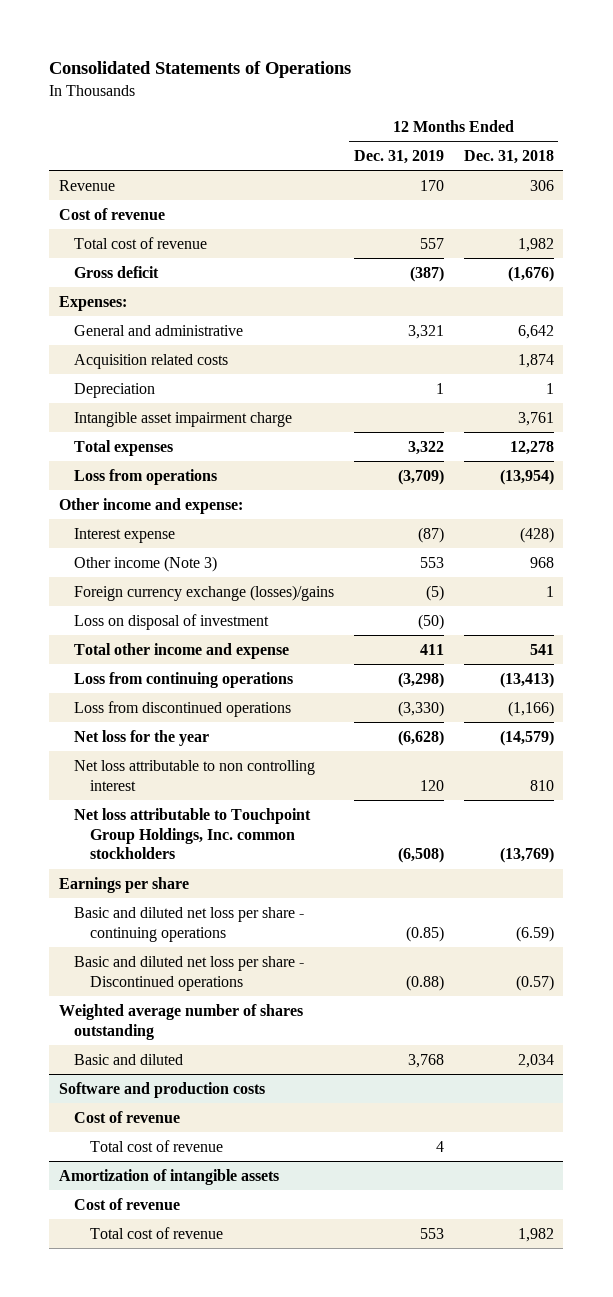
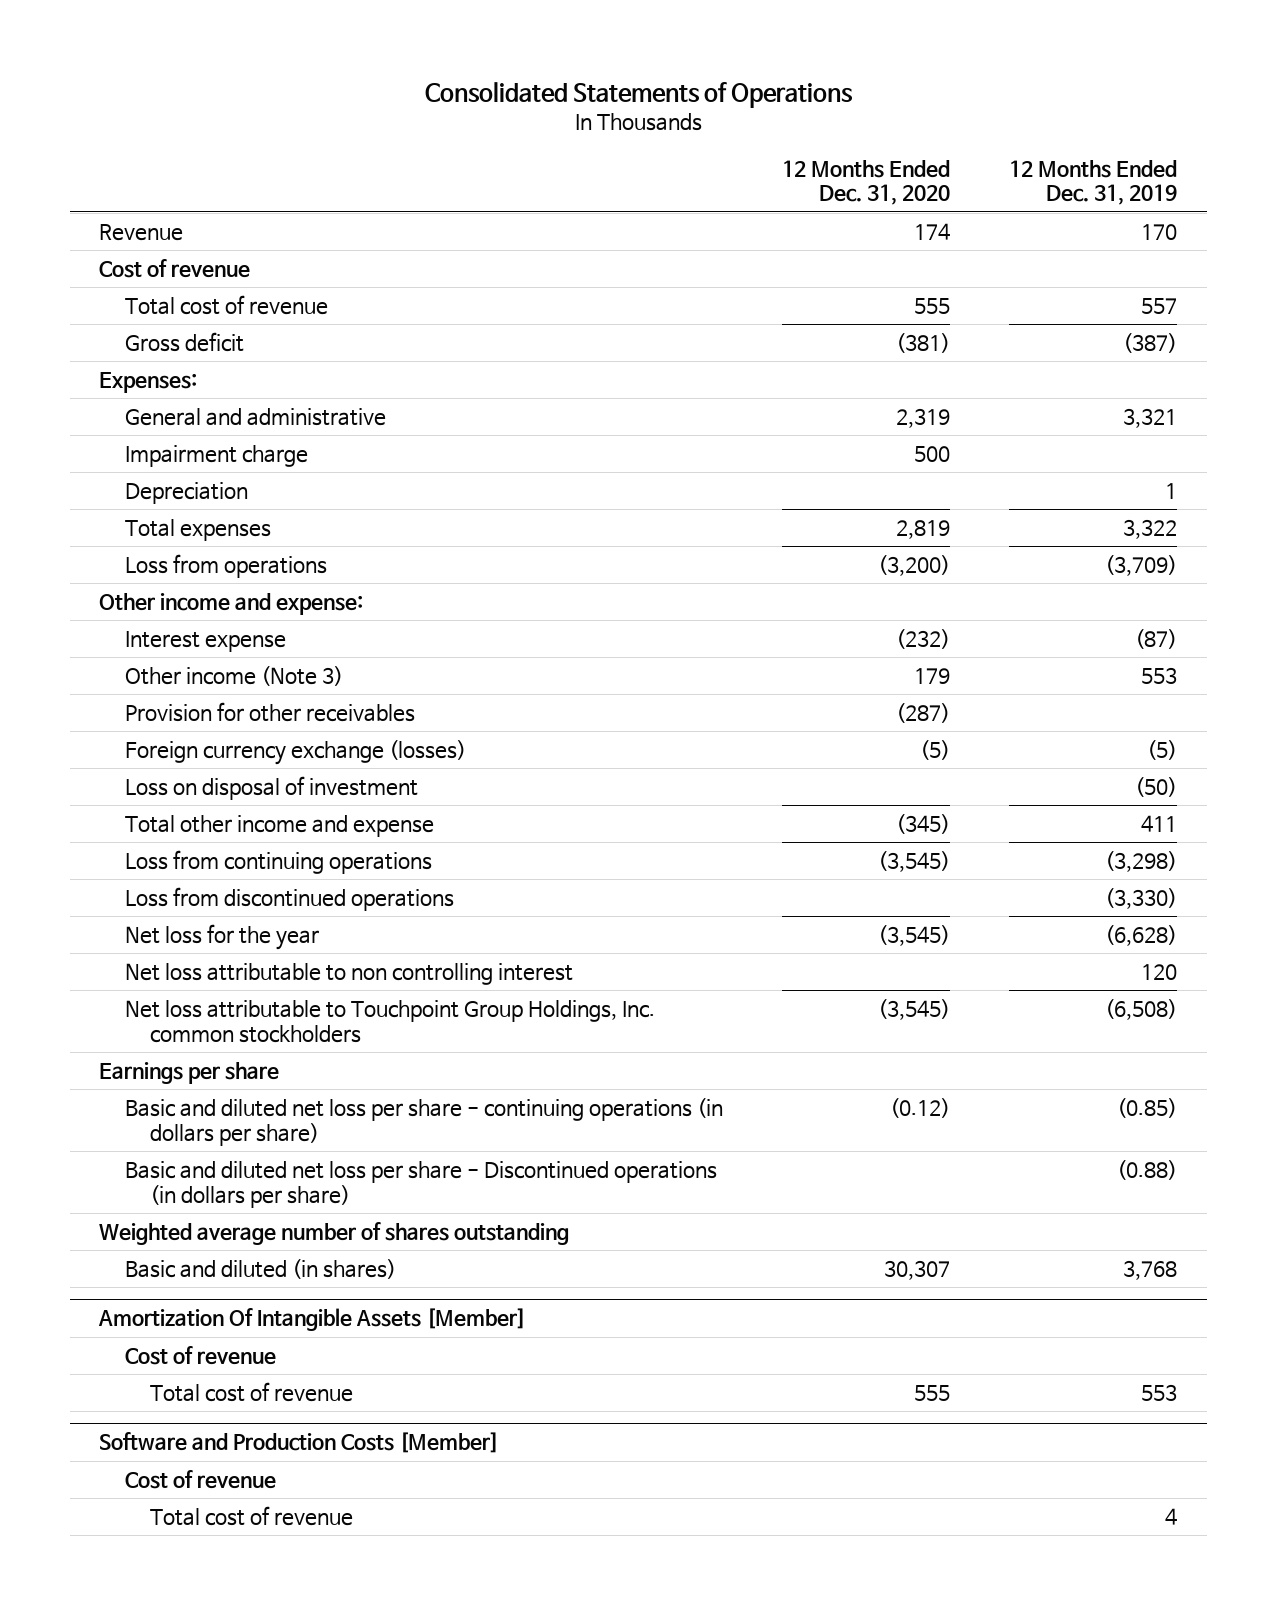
- | 12 Months Ended Dec. 31, 2019 | 12 Months Ended Dec. 31, 2018
+ | 12 Months Ended Dec. 31, 2020 | 12 Months Ended Dec. 31, 2019
- Acquisition related costs | | 1,874
+ Impairment charge | 500 |
- Intangible asset impairment charge | | 3,761
- Foreign currency exchange (losses)/gains | (5) | 1
+ Provision for other receivables | (287) |
+ Foreign currency exchange (losses) | (5) | (5)
- Basic and diluted net loss per share - continuing operations | (0.85) | (6.59)
- Basic and diluted net loss per share - Discontinued operations | (0.88) | (0.57)
+ Basic and diluted net loss per share - continuing operations (in dollars per share) | (0.12) | (0.85)
+ Basic and diluted net loss per share - Discontinued operations (in dollars per share) | | (0.88)
- Basic and diluted | 3,768 | 2,034
- Software and production costs
- Cost of revenue
- Total cost of revenue | 4 |
- Amortization of intangible assets
+ Basic and diluted (in shares) | 30,307 | 3,768
+ Amortization Of Intangible Assets [Member]
+ Software and Production Costs [Member]
+ Cost of revenue
+ Total cost of revenue | | 4

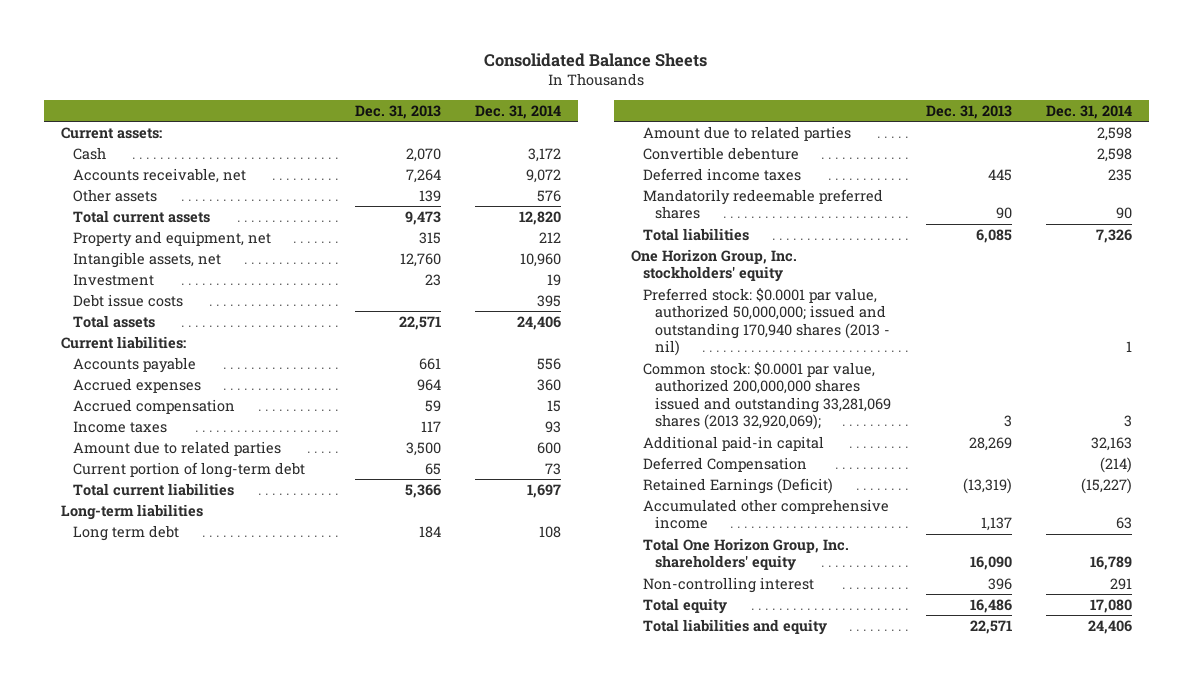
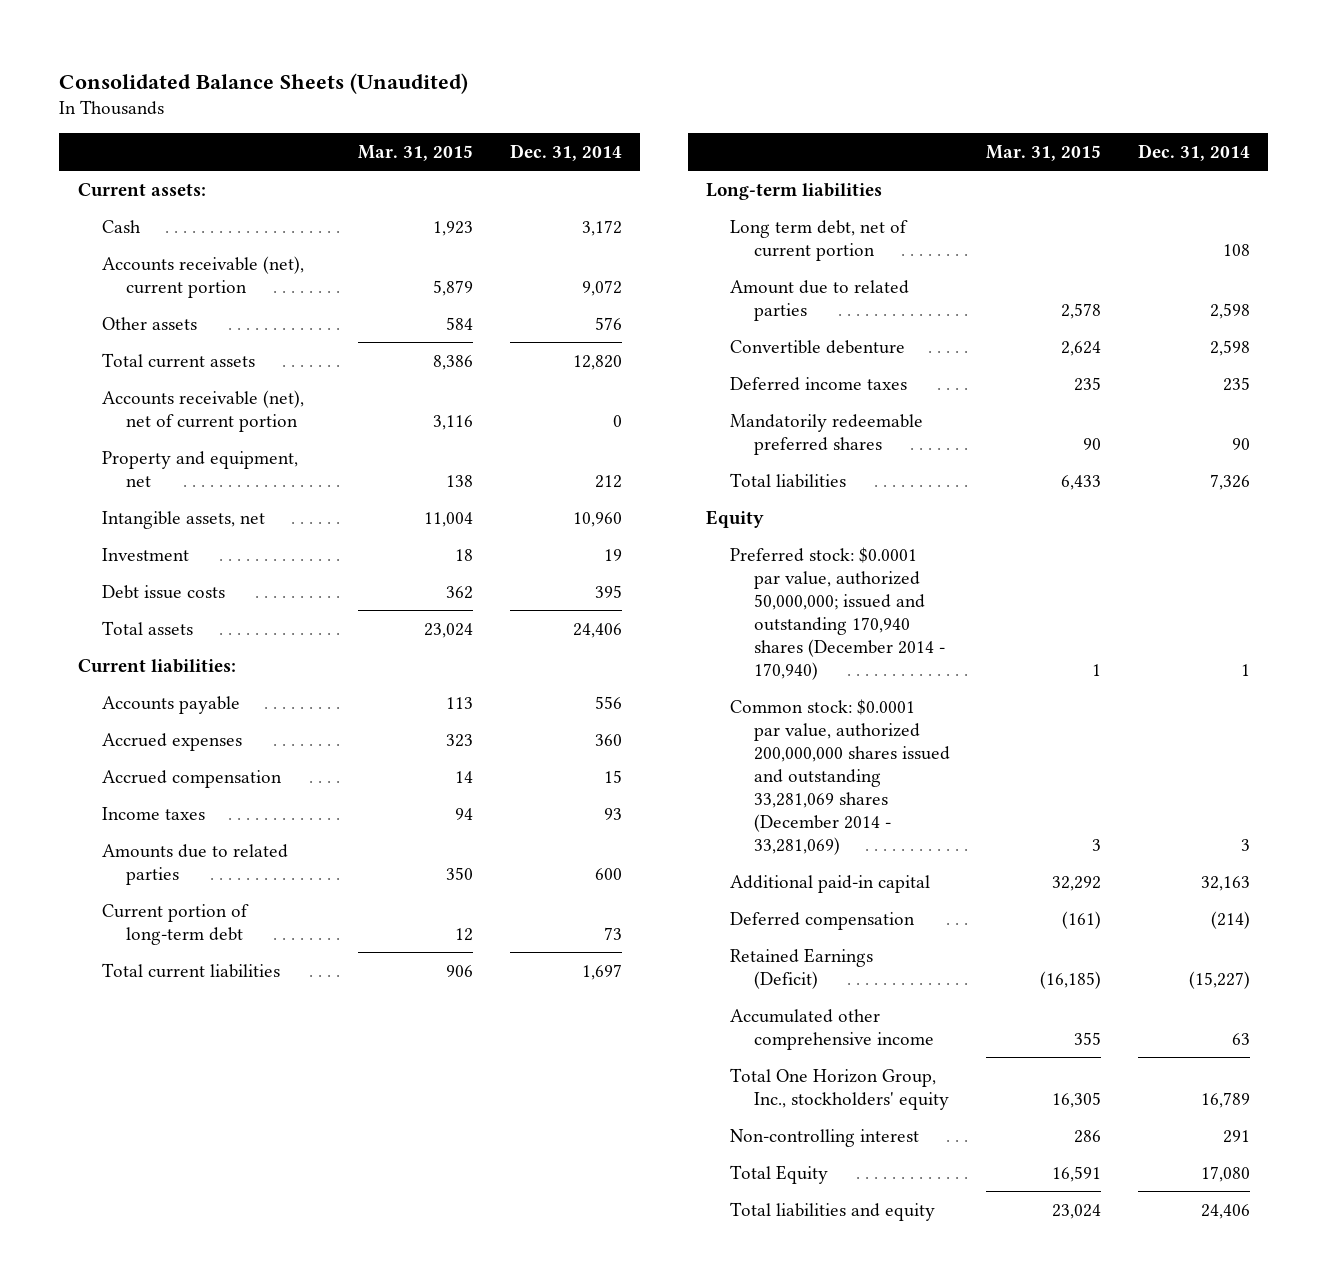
- Consolidated Balance Sheets
+ Consolidated Balance Sheets (Unaudited)
- | Dec. 31, 2013 | Dec. 31, 2014
+ | Mar. 31, 2015 | Dec. 31, 2014
- Accounts receivable, net | 7,264 | 9,072
+ Accounts receivable (net), current portion | 5,879 | 9,072
+ Accounts receivable (net), net of current portion | 3,116 | 0
- Amount due to related parties | 3,500 | 600
+ Amounts due to related parties | 350 | 600
- Long term debt | 184 | 108
+ Long term debt, net of current portion | | 108
- One Horizon Group, Inc. stockholders' equity
- Preferred stock: $0.0001 par value, authorized 50,000,000; issued and outstanding 170,940 shares (2013 - nil) | | 1
- Common stock: $0.0001 par value, authorized 200,000,000 shares issued and outstanding 33,281,069 shares (2013 32,920,069); | 3 | 3
+ Equity
+ Preferred stock: $0.0001 par value, authorized 50,000,000; issued and outstanding 170,940 shares (December 2014 - 170,940) | 1 | 1
+ Common stock: $0.0001 par value, authorized 200,000,000 shares issued and outstanding 33,281,069 shares (December 2014 - 33,281,069) | 3 | 3
- Deferred Compensation | | (214)
+ Deferred compensation | (161) | (214)
- Total One Horizon Group, Inc. shareholders' equity | 16,090 | 16,789
+ Total One Horizon Group, Inc., stockholders' equity | 16,305 | 16,789
- Total equity | 16,486 | 17,080
+ Total Equity | 16,591 | 17,080

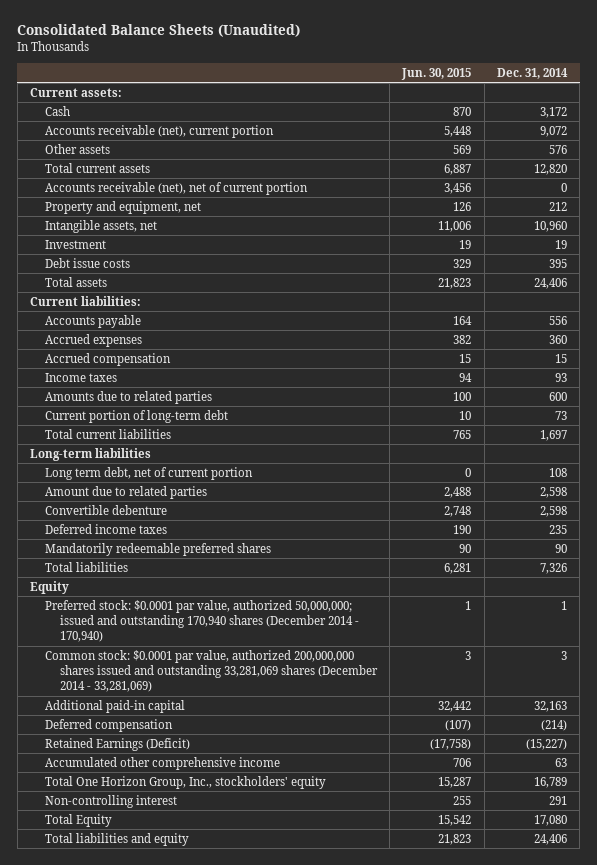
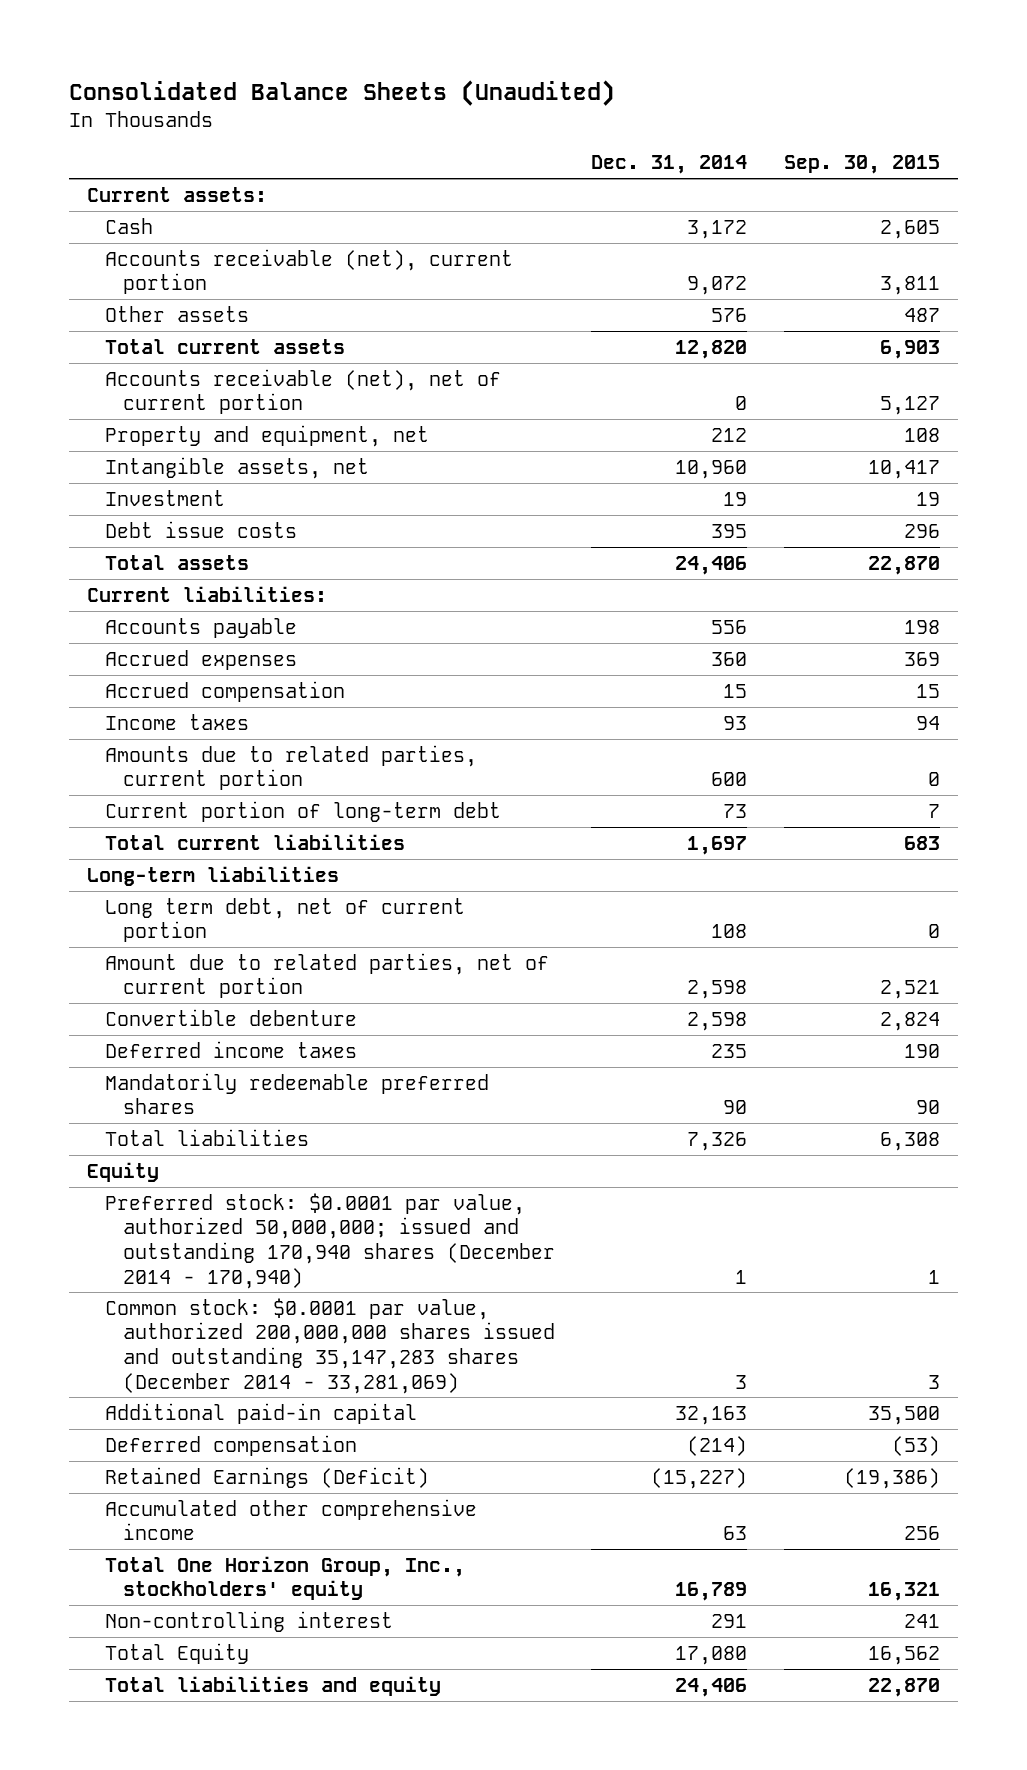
- | Jun. 30, 2015 | Dec. 31, 2014
+ | Dec. 31, 2014 | Sep. 30, 2015
- Amounts due to related parties | 100 | 600
+ Amounts due to related parties, current portion | 600 | 0
- Amount due to related parties | 2,488 | 2,598
+ Amount due to related parties, net of current portion | 2,598 | 2,521
- Common stock: $0.0001 par value, authorized 200,000,000 shares issued and outstanding 33,281,069 shares (December 2014 - 33,281,069) | 3 | 3
+ Common stock: $0.0001 par value, authorized 200,000,000 shares issued and outstanding 35,147,283 shares (December 2014 - 33,281,069) | 3 | 3

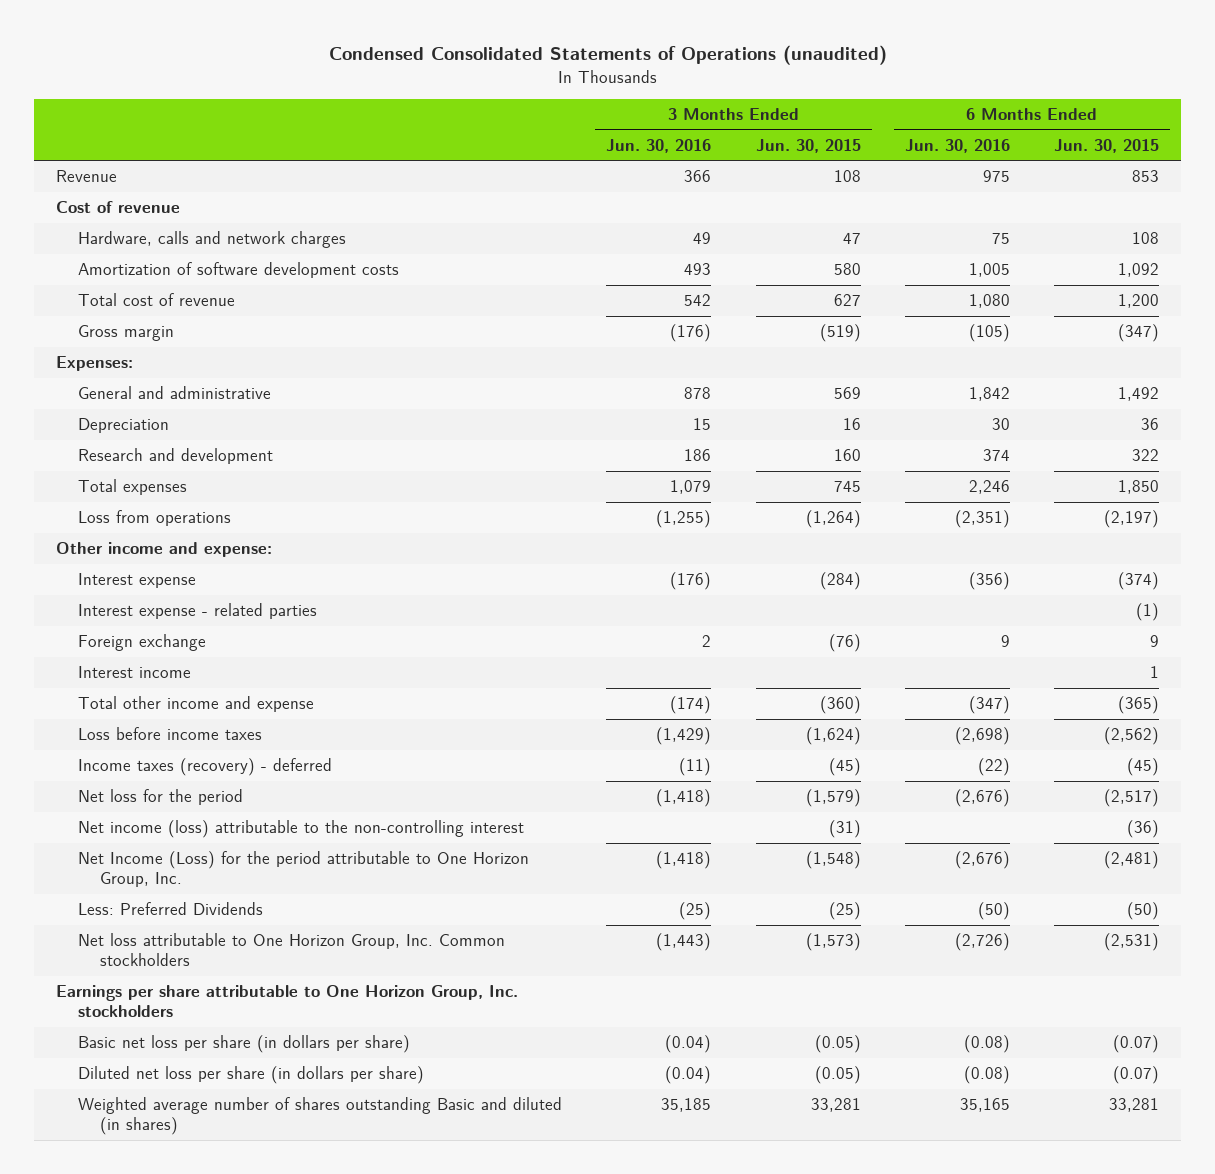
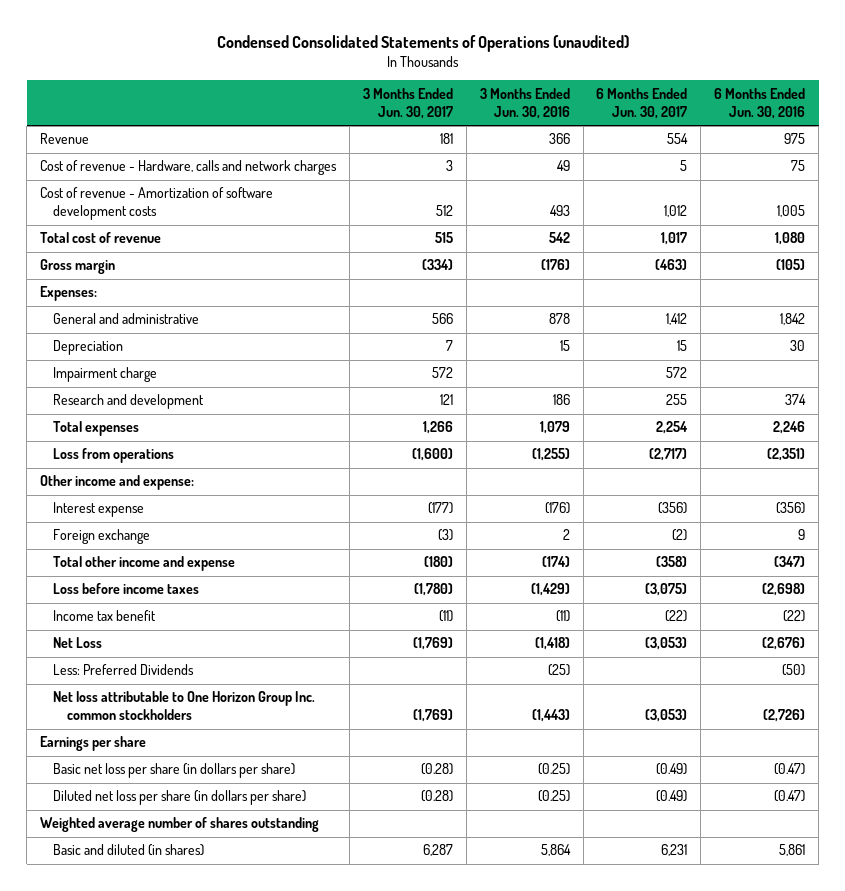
- | 3 Months Ended Jun. 30, 2016 | 3 Months Ended Jun. 30, 2015 | 6 Months Ended Jun. 30, 2016 | 6 Months Ended Jun. 30, 2015
+ | 3 Months Ended Jun. 30, 2017 | 3 Months Ended Jun. 30, 2016 | 6 Months Ended Jun. 30, 2017 | 6 Months Ended Jun. 30, 2016
- Cost of revenue
- Hardware, calls and network charges | 49 | 47 | 75 | 108
- Amortization of software development costs | 493 | 580 | 1,005 | 1,092
+ Cost of revenue - Hardware, calls and network charges | 3 | 49 | 5 | 75
+ Cost of revenue - Amortization of software development costs | 512 | 493 | 1,012 | 1,005
+ Impairment charge | 572 | | 572 |
- Interest expense - related parties | | | | (1)
- Interest income | | | | 1
- Income taxes (recovery) - deferred | (11) | (45) | (22) | (45)
- Net loss for the period | (1,418) | (1,579) | (2,676) | (2,517)
- Net income (loss) attributable to the non-controlling interest | | (31) | | (36)
- Net Income (Loss) for the period attributable to One Horizon Group, Inc. | (1,418) | (1,548) | (2,676) | (2,481)
+ Income tax benefit | (11) | (11) | (22) | (22)
+ Net Loss | (1,769) | (1,418) | (3,053) | (2,676)
- Net loss attributable to One Horizon Group, Inc. Common stockholders | (1,443) | (1,573) | (2,726) | (2,531)
- Earnings per share attributable to One Horizon Group, Inc. stockholders
- Basic net loss per share (in dollars per share) | (0.04) | (0.05) | (0.08) | (0.07)
- Diluted net loss per share (in dollars per share) | (0.04) | (0.05) | (0.08) | (0.07)
- Weighted average number of shares outstanding Basic and diluted (in shares) | 35,185 | 33,281 | 35,165 | 33,281
+ Net loss attributable to One Horizon Group Inc. common stockholders | (1,769) | (1,443) | (3,053) | (2,726)
+ Earnings per share
+ Basic net loss per share (in dollars per share) | (0.28) | (0.25) | (0.49) | (0.47)
+ Diluted net loss per share (in dollars per share) | (0.28) | (0.25) | (0.49) | (0.47)
+ Weighted average number of shares outstanding
+ Basic and diluted (in shares) | 6,287 | 5,864 | 6,231 | 5,861

